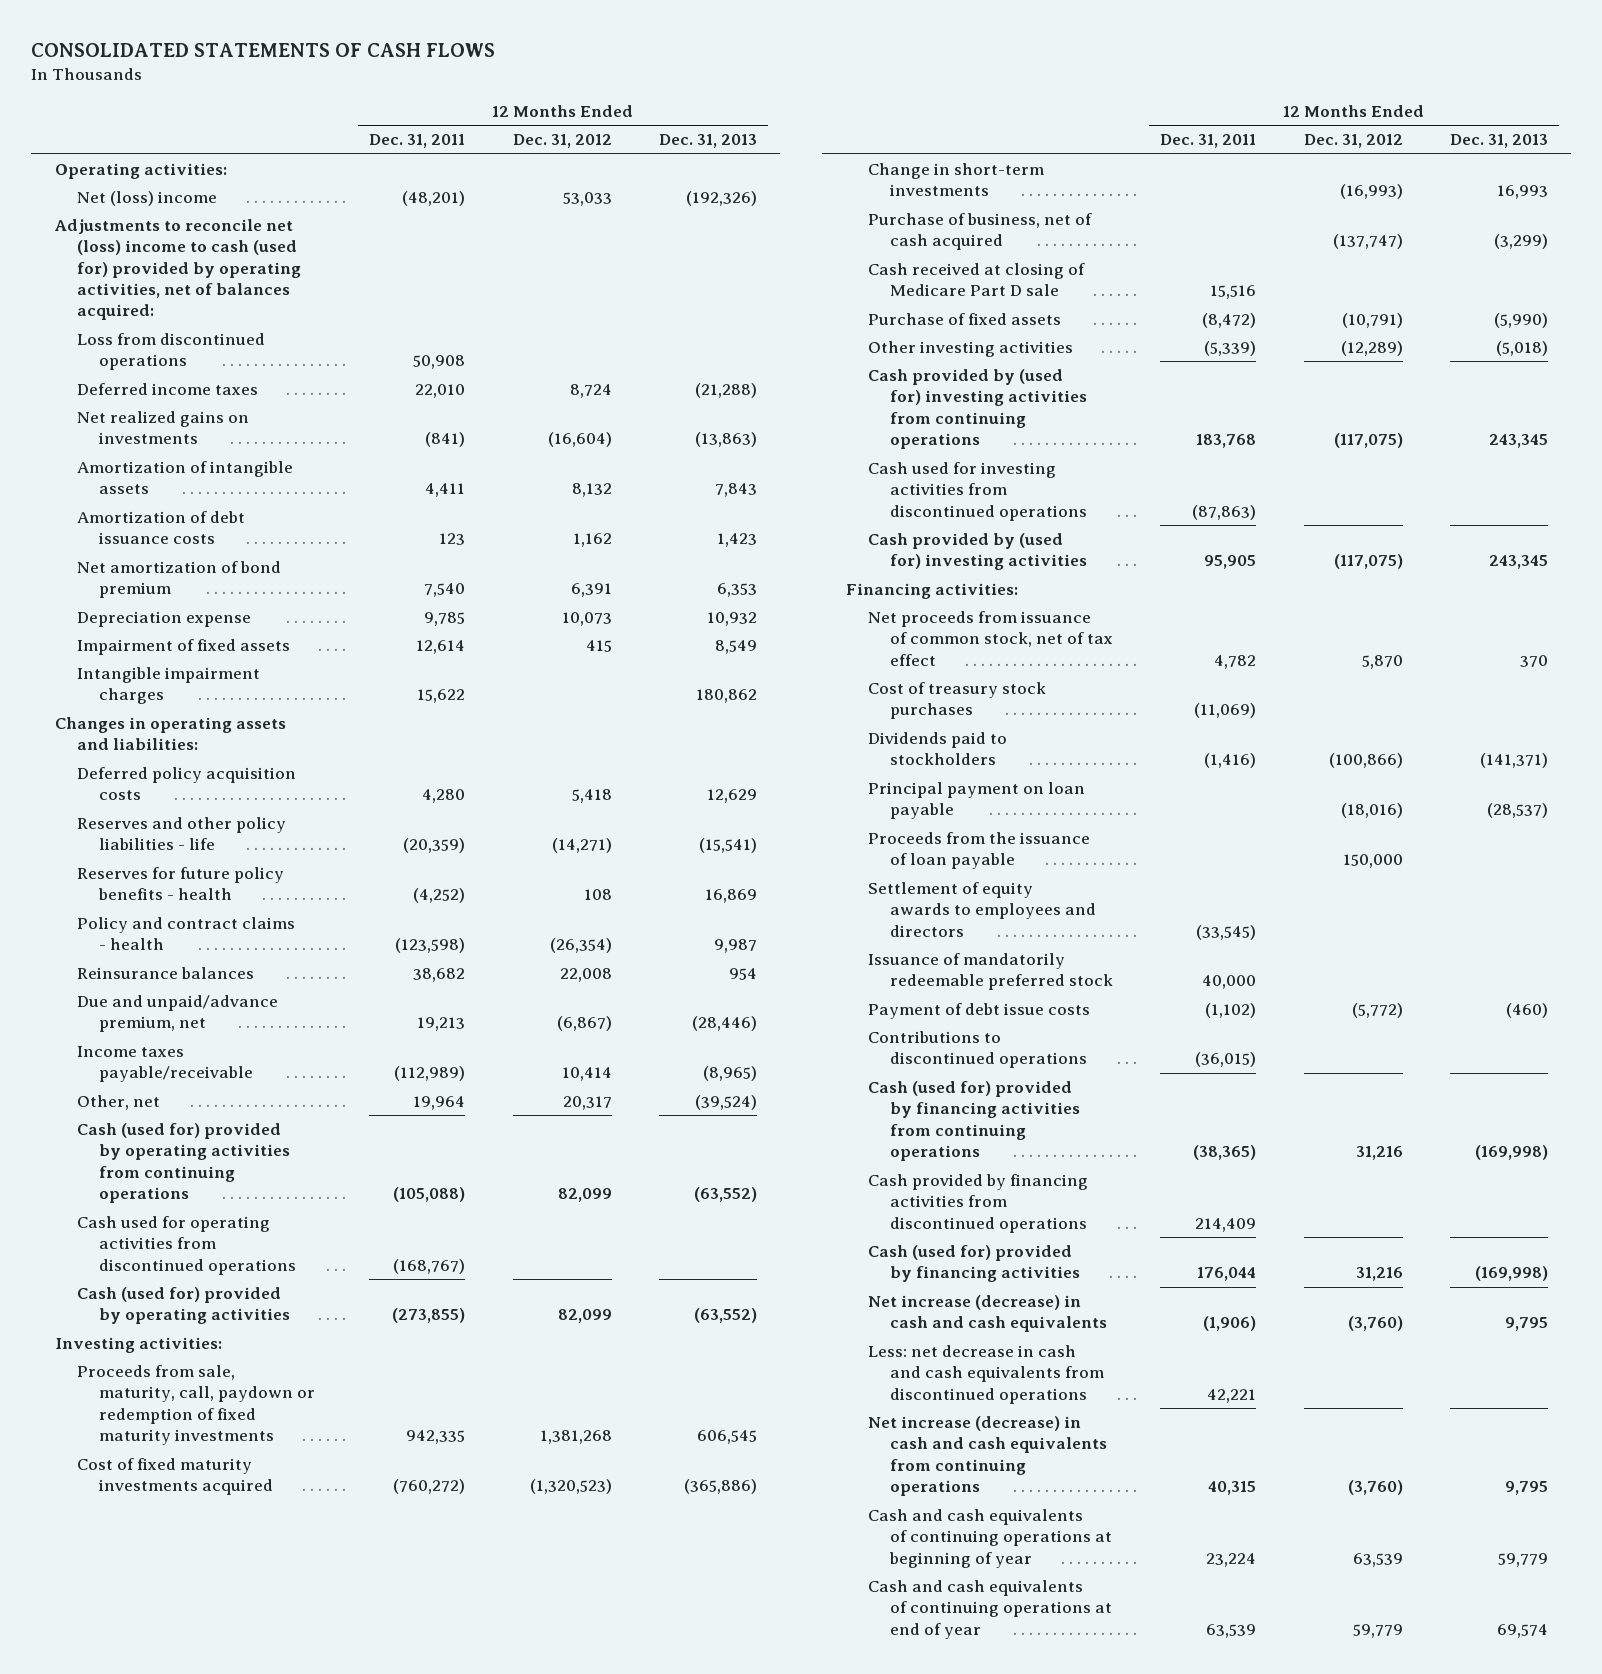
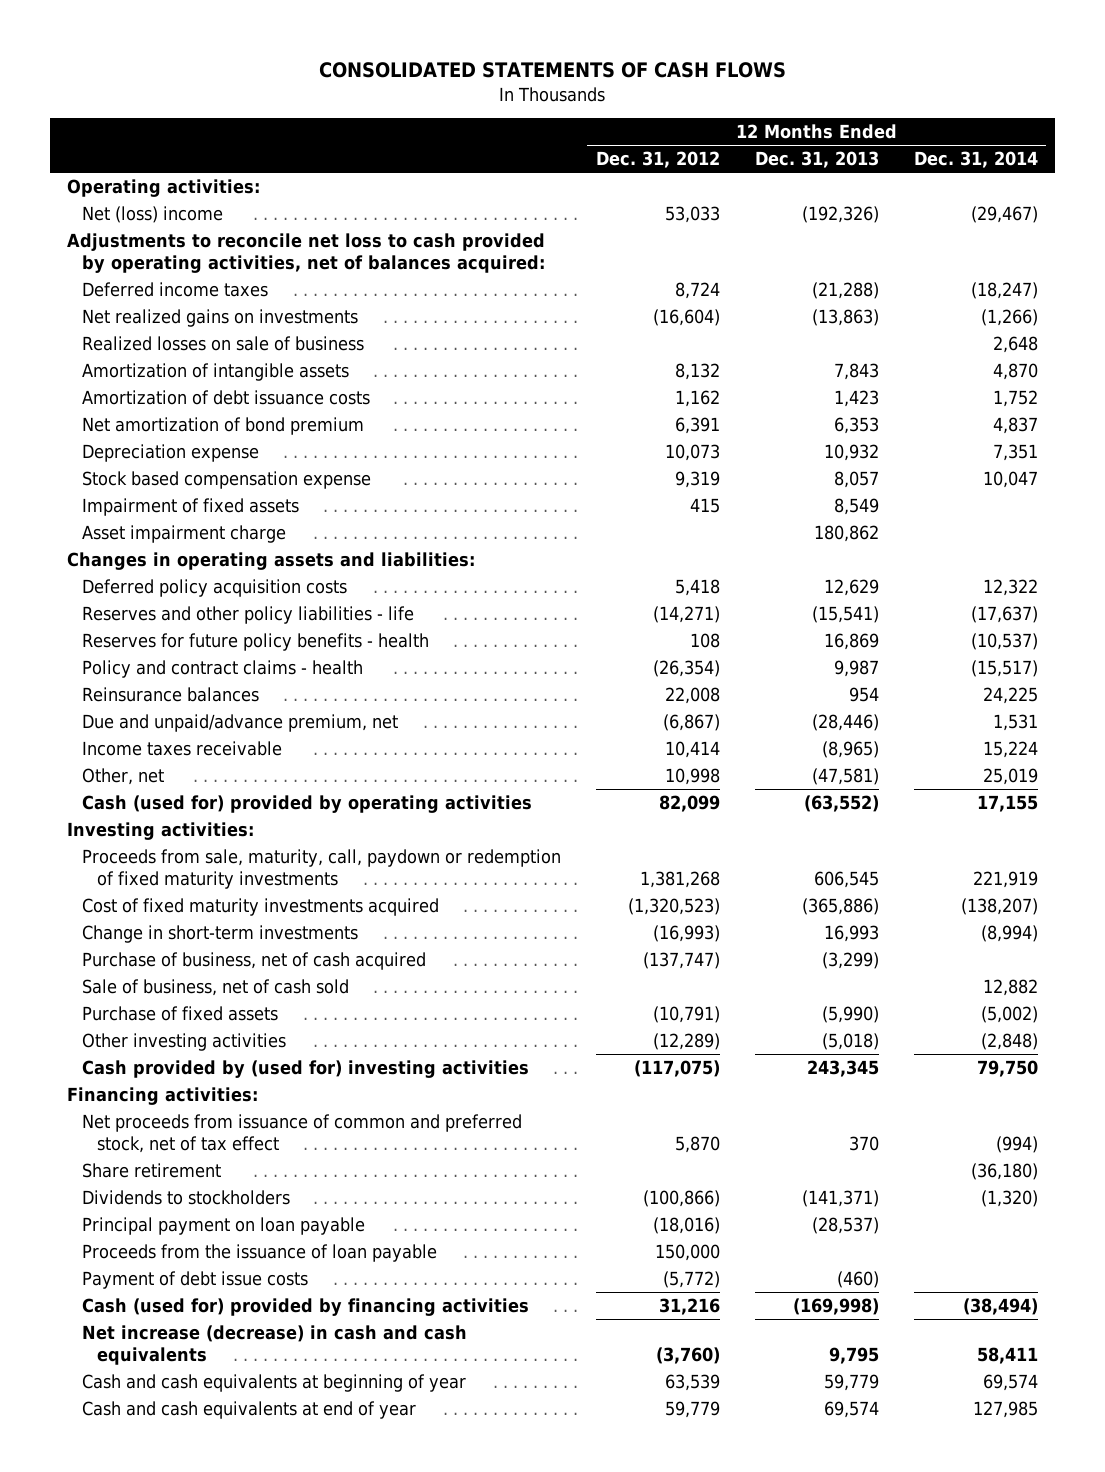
- | 12 Months Ended Dec. 31, 2011 | 12 Months Ended Dec. 31, 2012 | 12 Months Ended Dec. 31, 2013
+ | 12 Months Ended Dec. 31, 2012 | 12 Months Ended Dec. 31, 2013 | 12 Months Ended Dec. 31, 2014
- Adjustments to reconcile net (loss) income to cash (used for) provided by operating activities, net of balances acquired:
- Loss from discontinued operations | 50,908 | |
+ Adjustments to reconcile net loss to cash provided by operating activities, net of balances acquired:
+ Realized losses on sale of business | | | 2,648
+ Stock based compensation expense | 9,319 | 8,057 | 10,047
- Intangible impairment charges | 15,622 | | 180,862
+ Asset impairment charge | | 180,862 |
- Income taxes payable/receivable | (112,989) | 10,414 | (8,965)
- Other, net | 19,964 | 20,317 | (39,524)
- Cash (used for) provided by operating activities from continuing operations | (105,088) | 82,099 | (63,552)
- Cash used for operating activities from discontinued operations | (168,767) | |
+ Income taxes receivable | 10,414 | (8,965) | 15,224
+ Other, net | 10,998 | (47,581) | 25,019
- Cash received at closing of Medicare Part D sale | 15,516 | |
+ Sale of business, net of cash sold | | | 12,882
- Cash provided by (used for) investing activities from continuing operations | 183,768 | (117,075) | 243,345
- Cash used for investing activities from discontinued operations | (87,863) | |
- Net proceeds from issuance of common stock, net of tax effect | 4,782 | 5,870 | 370
- Cost of treasury stock purchases | (11,069) | |
- Dividends paid to stockholders | (1,416) | (100,866) | (141,371)
+ Net proceeds from issuance of common and preferred stock, net of tax effect | 5,870 | 370 | (994)
+ Share retirement | | | (36,180)
+ Dividends to stockholders | (100,866) | (141,371) | (1,320)
- Settlement of equity awards to employees and directors | (33,545) | |
- Issuance of mandatorily redeemable preferred stock | 40,000 | |
- Contributions to discontinued operations | (36,015) | |
- Cash (used for) provided by financing activities from continuing operations | (38,365) | 31,216 | (169,998)
- Cash provided by financing activities from discontinued operations | 214,409 | |
- Less: net decrease in cash and cash equivalents from discontinued operations | 42,221 | |
- Net increase (decrease) in cash and cash equivalents from continuing operations | 40,315 | (3,760) | 9,795
- Cash and cash equivalents of continuing operations at beginning of year | 23,224 | 63,539 | 59,779
- Cash and cash equivalents of continuing operations at end of year | 63,539 | 59,779 | 69,574
+ Cash and cash equivalents at beginning of year | 63,539 | 59,779 | 69,574
+ Cash and cash equivalents at end of year | 59,779 | 69,574 | 127,985

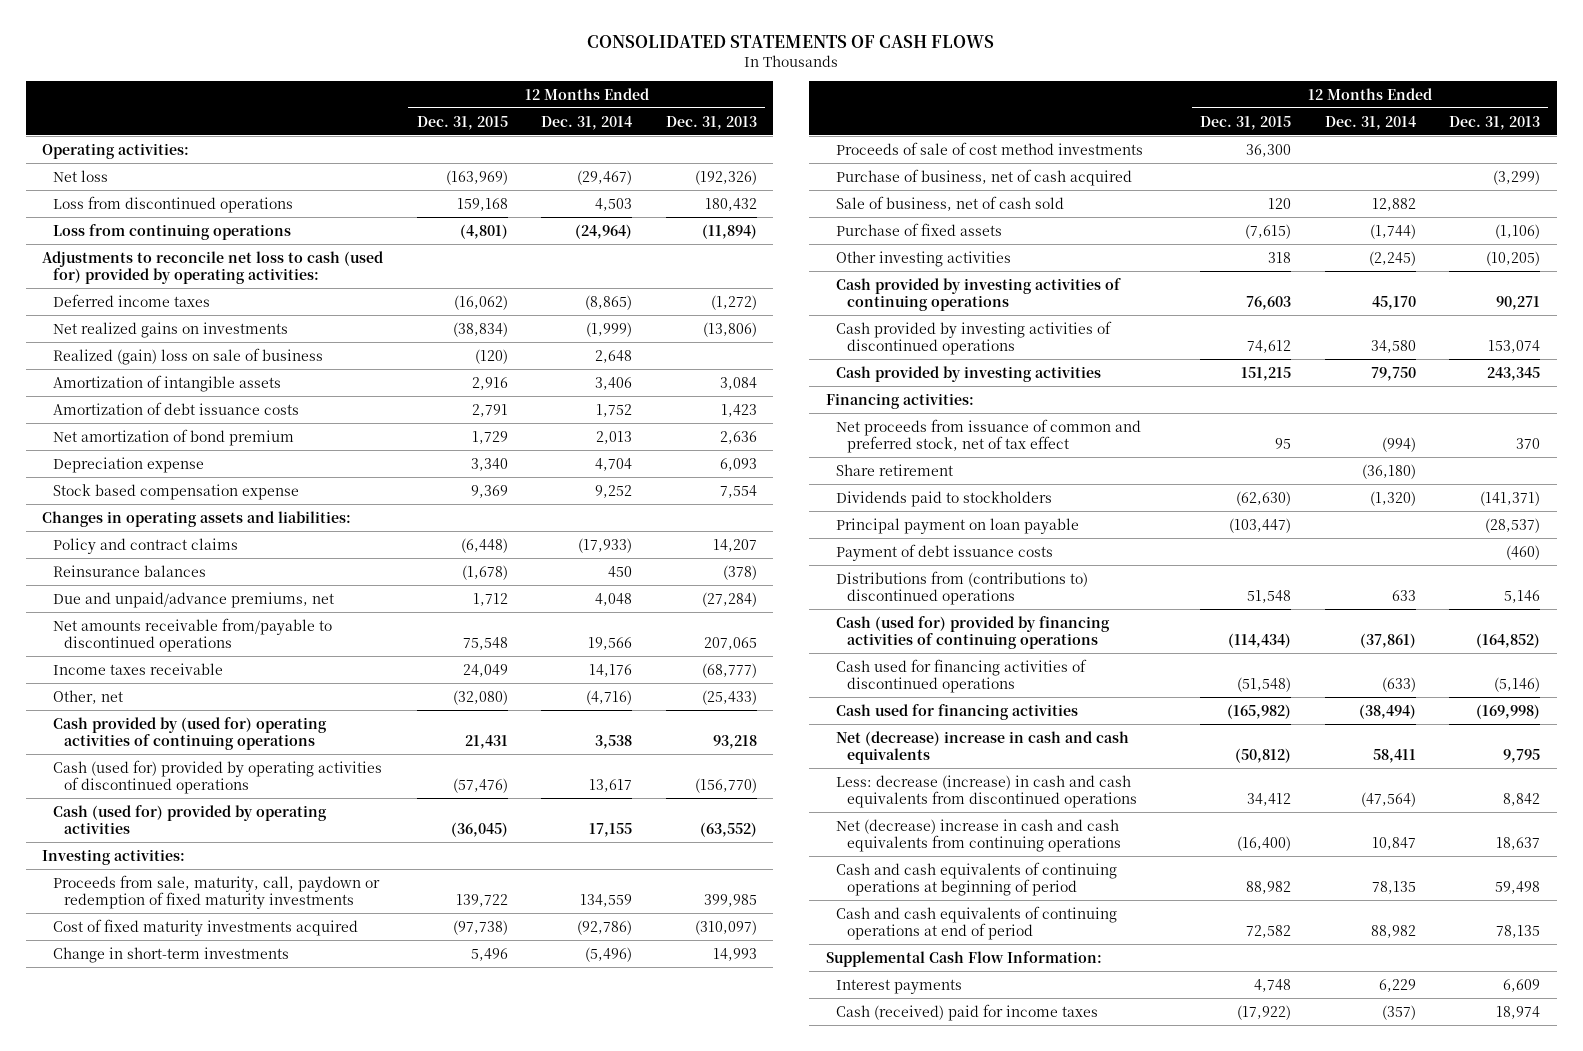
- | 12 Months Ended Dec. 31, 2012 | 12 Months Ended Dec. 31, 2013 | 12 Months Ended Dec. 31, 2014
+ | 12 Months Ended Dec. 31, 2015 | 12 Months Ended Dec. 31, 2014 | 12 Months Ended Dec. 31, 2013
- Net (loss) income | 53,033 | (192,326) | (29,467)
- Adjustments to reconcile net loss to cash provided by operating activities, net of balances acquired:
- Deferred income taxes | 8,724 | (21,288) | (18,247)
- Net realized gains on investments | (16,604) | (13,863) | (1,266)
- Realized losses on sale of business | | | 2,648
- Amortization of intangible assets | 8,132 | 7,843 | 4,870
+ Net loss | (163,969) | (29,467) | (192,326)
+ Loss from discontinued operations | 159,168 | 4,503 | 180,432
+ Loss from continuing operations | (4,801) | (24,964) | (11,894)
+ Adjustments to reconcile net loss to cash (used for) provided by operating activities:
+ Deferred income taxes | (16,062) | (8,865) | (1,272)
+ Net realized gains on investments | (38,834) | (1,999) | (13,806)
+ Realized (gain) loss on sale of business | (120) | 2,648 |
+ Amortization of intangible assets | 2,916 | 3,406 | 3,084
- Net amortization of bond premium | 6,391 | 6,353 | 4,837
- Depreciation expense | 10,073 | 10,932 | 7,351
- Stock based compensation expense | 9,319 | 8,057 | 10,047
- Impairment of fixed assets | 415 | 8,549 |
- Asset impairment charge | | 180,862 |
+ Net amortization of bond premium | 1,729 | 2,013 | 2,636
+ Depreciation expense | 3,340 | 4,704 | 6,093
+ Stock based compensation expense | 9,369 | 9,252 | 7,554
- Deferred policy acquisition costs | 5,418 | 12,629 | 12,322
- Reserves and other policy liabilities - life | (14,271) | (15,541) | (17,637)
- Reserves for future policy benefits - health | 108 | 16,869 | (10,537)
- Policy and contract claims - health | (26,354) | 9,987 | (15,517)
- Reinsurance balances | 22,008 | 954 | 24,225
- Due and unpaid/advance premium, net | (6,867) | (28,446) | 1,531
- Income taxes receivable | 10,414 | (8,965) | 15,224
- Other, net | 10,998 | (47,581) | 25,019
+ Policy and contract claims | (6,448) | (17,933) | 14,207
+ Reinsurance balances | (1,678) | 450 | (378)
+ Due and unpaid/advance premiums, net | 1,712 | 4,048 | (27,284)
+ Net amounts receivable from/payable to discontinued operations | 75,548 | 19,566 | 207,065
+ Income taxes receivable | 24,049 | 14,176 | (68,777)
+ Other, net | (32,080) | (4,716) | (25,433)
+ Cash provided by (used for) operating activities of continuing operations | 21,431 | 3,538 | 93,218
+ Cash (used for) provided by operating activities of discontinued operations | (57,476) | 13,617 | (156,770)
- Proceeds from sale, maturity, call, paydown or redemption of fixed maturity investments | 1,381,268 | 606,545 | 221,919
- Cost of fixed maturity investments acquired | (1,320,523) | (365,886) | (138,207)
- Change in short-term investments | (16,993) | 16,993 | (8,994)
+ Proceeds from sale, maturity, call, paydown or redemption of fixed maturity investments | 139,722 | 134,559 | 399,985
+ Cost of fixed maturity investments acquired | (97,738) | (92,786) | (310,097)
+ Change in short-term investments | 5,496 | (5,496) | 14,993
+ Proceeds of sale of cost method investments | 36,300 | |
- Purchase of fixed assets | (10,791) | (5,990) | (5,002)
- Other investing activities | (12,289) | (5,018) | (2,848)
- Cash provided by (used for) investing activities | (117,075) | 243,345 | 79,750
+ Purchase of fixed assets | (7,615) | (1,744) | (1,106)
+ Other investing activities | 318 | (2,245) | (10,205)
+ Cash provided by investing activities of continuing operations | 76,603 | 45,170 | 90,271
+ Cash provided by investing activities of discontinued operations | 74,612 | 34,580 | 153,074
+ Cash provided by investing activities | 151,215 | 79,750 | 243,345
- Dividends to stockholders | (100,866) | (141,371) | (1,320)
+ Dividends paid to stockholders | (62,630) | (1,320) | (141,371)
- Proceeds from the issuance of loan payable | 150,000 | |
- Payment of debt issue costs | (5,772) | (460) |
- Cash (used for) provided by financing activities | 31,216 | (169,998) | (38,494)
- Net increase (decrease) in cash and cash equivalents | (3,760) | 9,795 | 58,411
- Cash and cash equivalents at beginning of year | 63,539 | 59,779 | 69,574
- Cash and cash equivalents at end of year | 59,779 | 69,574 | 127,985
+ Payment of debt issuance costs | | | (460)
+ Distributions from (contributions to) discontinued operations | 51,548 | 633 | 5,146
+ Cash (used for) provided by financing activities of continuing operations | (114,434) | (37,861) | (164,852)
+ Cash used for financing activities of discontinued operations | (51,548) | (633) | (5,146)
+ Cash used for financing activities | (165,982) | (38,494) | (169,998)
+ Net (decrease) increase in cash and cash equivalents | (50,812) | 58,411 | 9,795
+ Less: decrease (increase) in cash and cash equivalents from discontinued operations | 34,412 | (47,564) | 8,842
+ Net (decrease) increase in cash and cash equivalents from continuing operations | (16,400) | 10,847 | 18,637
+ Cash and cash equivalents of continuing operations at beginning of period | 88,982 | 78,135 | 59,498
+ Cash and cash equivalents of continuing operations at end of period | 72,582 | 88,982 | 78,135
+ Supplemental Cash Flow Information:
+ Interest payments | 4,748 | 6,229 | 6,609
+ Cash (received) paid for income taxes | (17,922) | (357) | 18,974

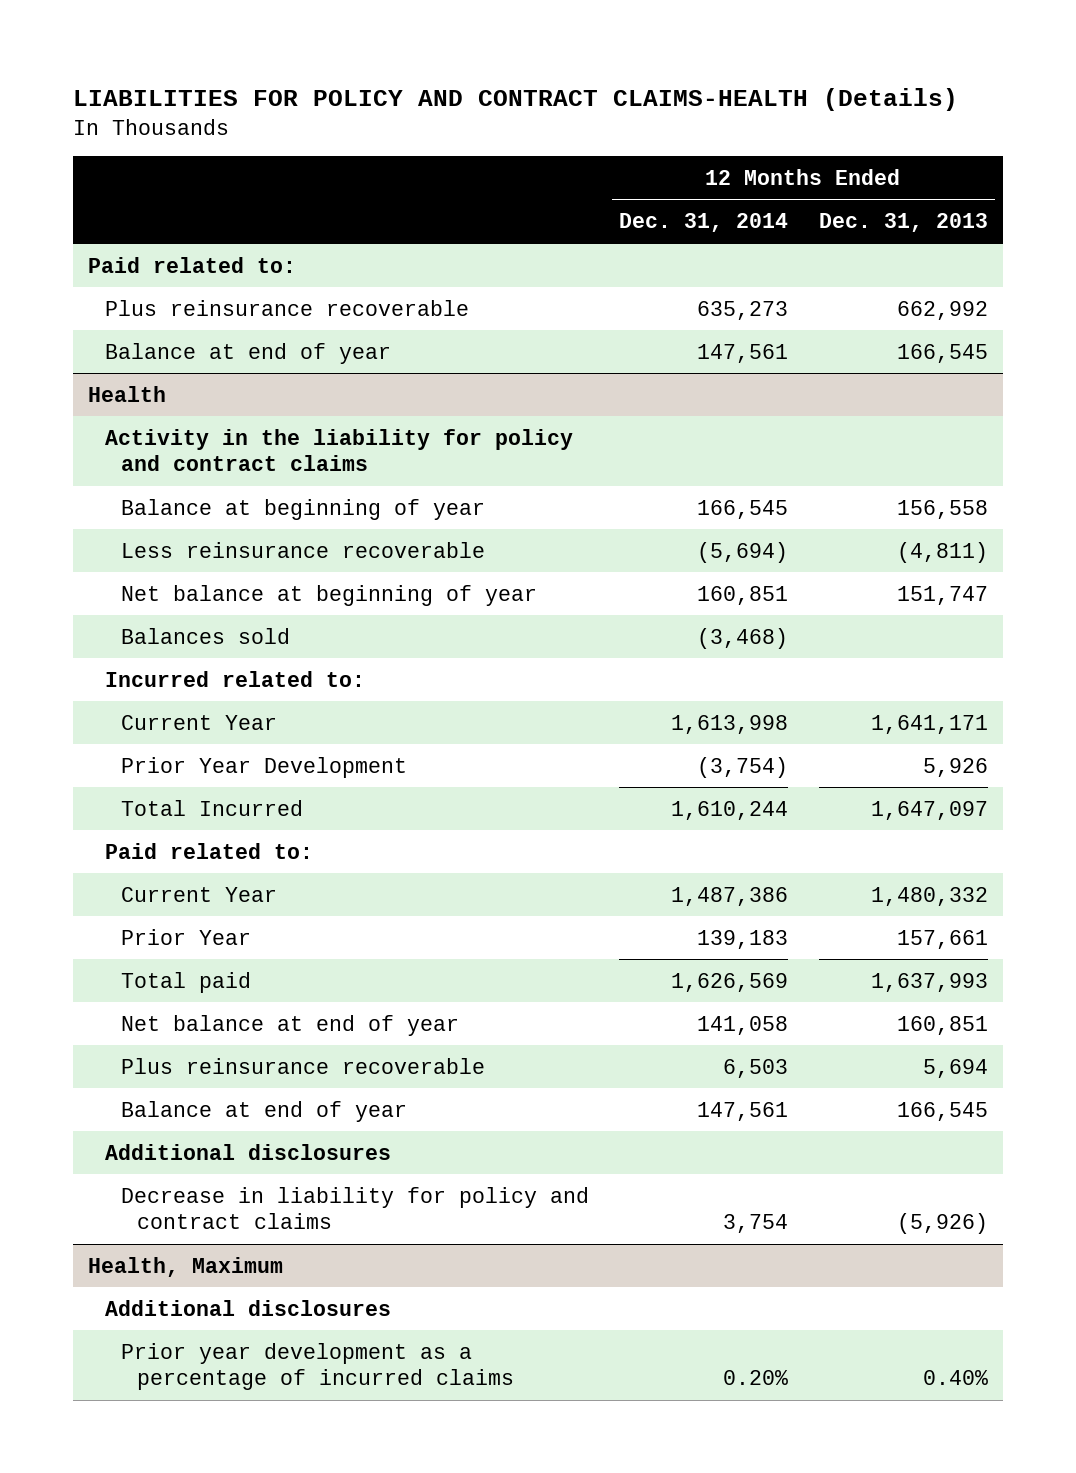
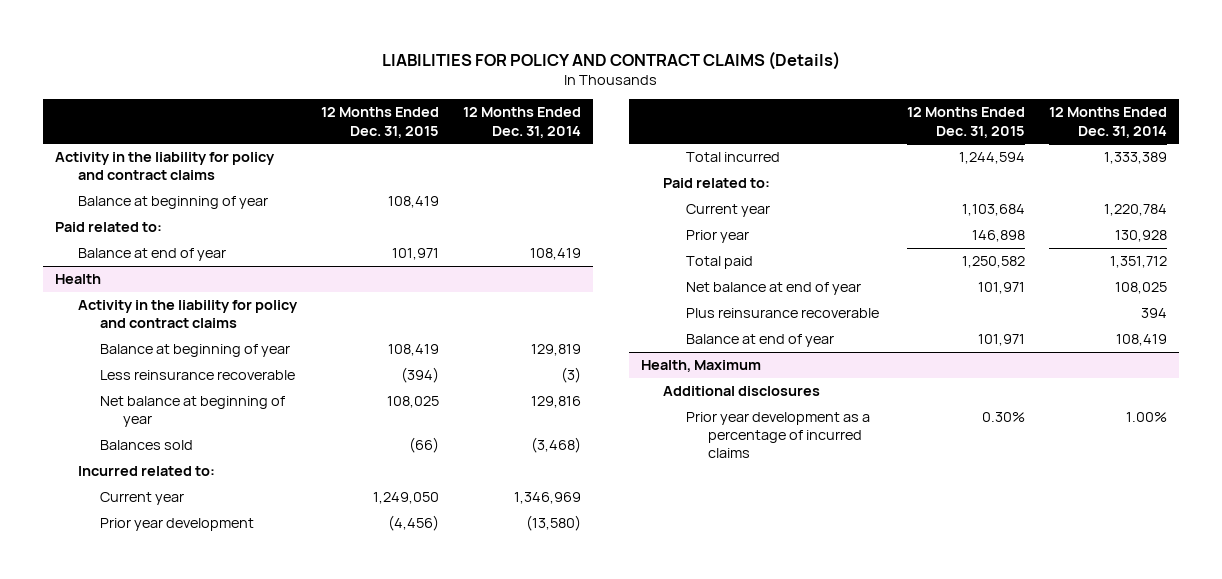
- LIABILITIES FOR POLICY AND CONTRACT CLAIMS-HEALTH (Details)
+ LIABILITIES FOR POLICY AND CONTRACT CLAIMS (Details)
- | 12 Months Ended Dec. 31, 2014 | 12 Months Ended Dec. 31, 2013
+ | 12 Months Ended Dec. 31, 2015 | 12 Months Ended Dec. 31, 2014
+ Activity in the liability for policy and contract claims
+ Balance at beginning of year | 108,419 |
- Plus reinsurance recoverable | 635,273 | 662,992
- Balance at end of year | 147,561 | 166,545
+ Balance at end of year | 101,971 | 108,419
@ Health
- Balance at beginning of year | 166,545 | 156,558
- Less reinsurance recoverable | (5,694) | (4,811)
- Net balance at beginning of year | 160,851 | 151,747
+ Balance at beginning of year | 108,419 | 129,819
+ Less reinsurance recoverable | (394) | (3)
+ Net balance at beginning of year | 108,025 | 129,816
- Current Year | 1,613,998 | 1,641,171
- Prior Year Development | (3,754) | 5,926
- Total Incurred | 1,610,244 | 1,647,097
+ Current year | 1,249,050 | 1,346,969
+ Prior year development | (4,456) | (13,580)
+ Total incurred | 1,244,594 | 1,333,389
- Current Year | 1,487,386 | 1,480,332
- Prior Year | 139,183 | 157,661
- Total paid | 1,626,569 | 1,637,993
- Net balance at end of year | 141,058 | 160,851
- Plus reinsurance recoverable | 6,503 | 5,694
- Balance at end of year | 147,561 | 166,545
- Additional disclosures
- Decrease in liability for policy and contract claims | 3,754 | (5,926)
+ Current year | 1,103,684 | 1,220,784
+ Prior year | 146,898 | 130,928
+ Total paid | 1,250,582 | 1,351,712
+ Net balance at end of year | 101,971 | 108,025
+ Plus reinsurance recoverable | | 394
+ Balance at end of year | 101,971 | 108,419
@ Health, Maximum
- Prior year development as a percentage of incurred claims | 0.20% | 0.40%
+ Prior year development as a percentage of incurred claims | 0.30% | 1.00%

